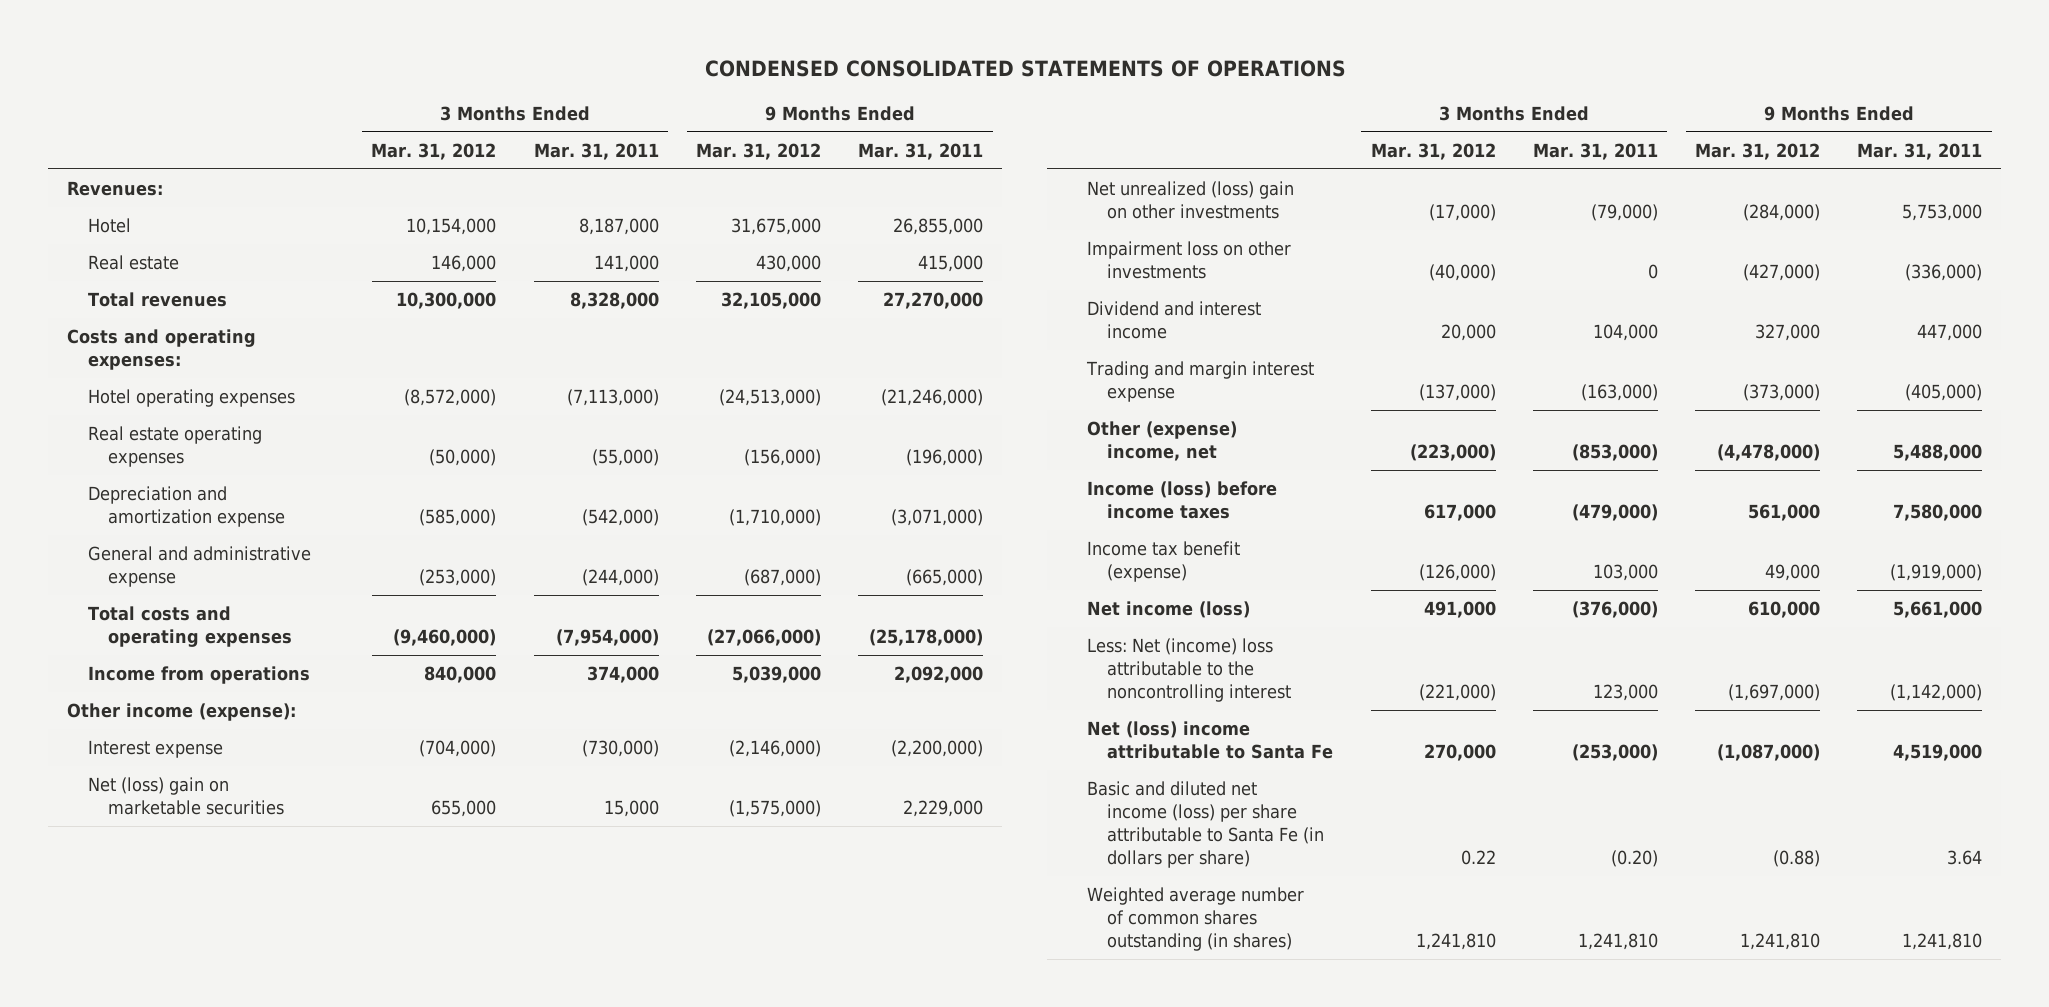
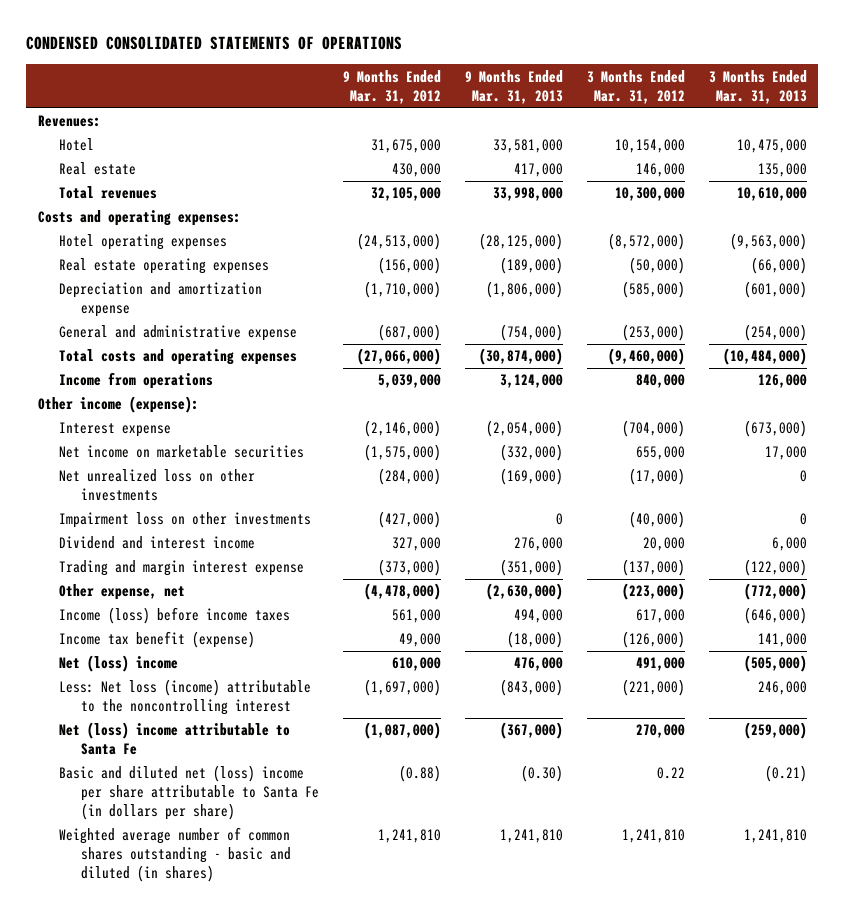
- | 3 Months Ended Mar. 31, 2012 | 3 Months Ended Mar. 31, 2011 | 9 Months Ended Mar. 31, 2012 | 9 Months Ended Mar. 31, 2011
+ | 9 Months Ended Mar. 31, 2012 | 9 Months Ended Mar. 31, 2013 | 3 Months Ended Mar. 31, 2012 | 3 Months Ended Mar. 31, 2013
- Net (loss) gain on marketable securities | 655,000 | 15,000 | (1,575,000) | 2,229,000
- Net unrealized (loss) gain on other investments | (17,000) | (79,000) | (284,000) | 5,753,000
+ Net income on marketable securities | (1,575,000) | (332,000) | 655,000 | 17,000
+ Net unrealized loss on other investments | (284,000) | (169,000) | (17,000) | 0
- Other (expense) income, net | (223,000) | (853,000) | (4,478,000) | 5,488,000
+ Other expense, net | (4,478,000) | (2,630,000) | (223,000) | (772,000)
- Net income (loss) | 491,000 | (376,000) | 610,000 | 5,661,000
- Less: Net (income) loss attributable to the noncontrolling interest | (221,000) | 123,000 | (1,697,000) | (1,142,000)
+ Net (loss) income | 610,000 | 476,000 | 491,000 | (505,000)
+ Less: Net loss (income) attributable to the noncontrolling interest | (1,697,000) | (843,000) | (221,000) | 246,000
- Basic and diluted net income (loss) per share attributable to Santa Fe (in dollars per share) | 0.22 | (0.20) | (0.88) | 3.64
- Weighted average number of common shares outstanding (in shares) | 1,241,810 | 1,241,810 | 1,241,810 | 1,241,810
+ Basic and diluted net (loss) income per share attributable to Santa Fe (in dollars per share) | (0.88) | (0.30) | 0.22 | (0.21)
+ Weighted average number of common shares outstanding - basic and diluted (in shares) | 1,241,810 | 1,241,810 | 1,241,810 | 1,241,810

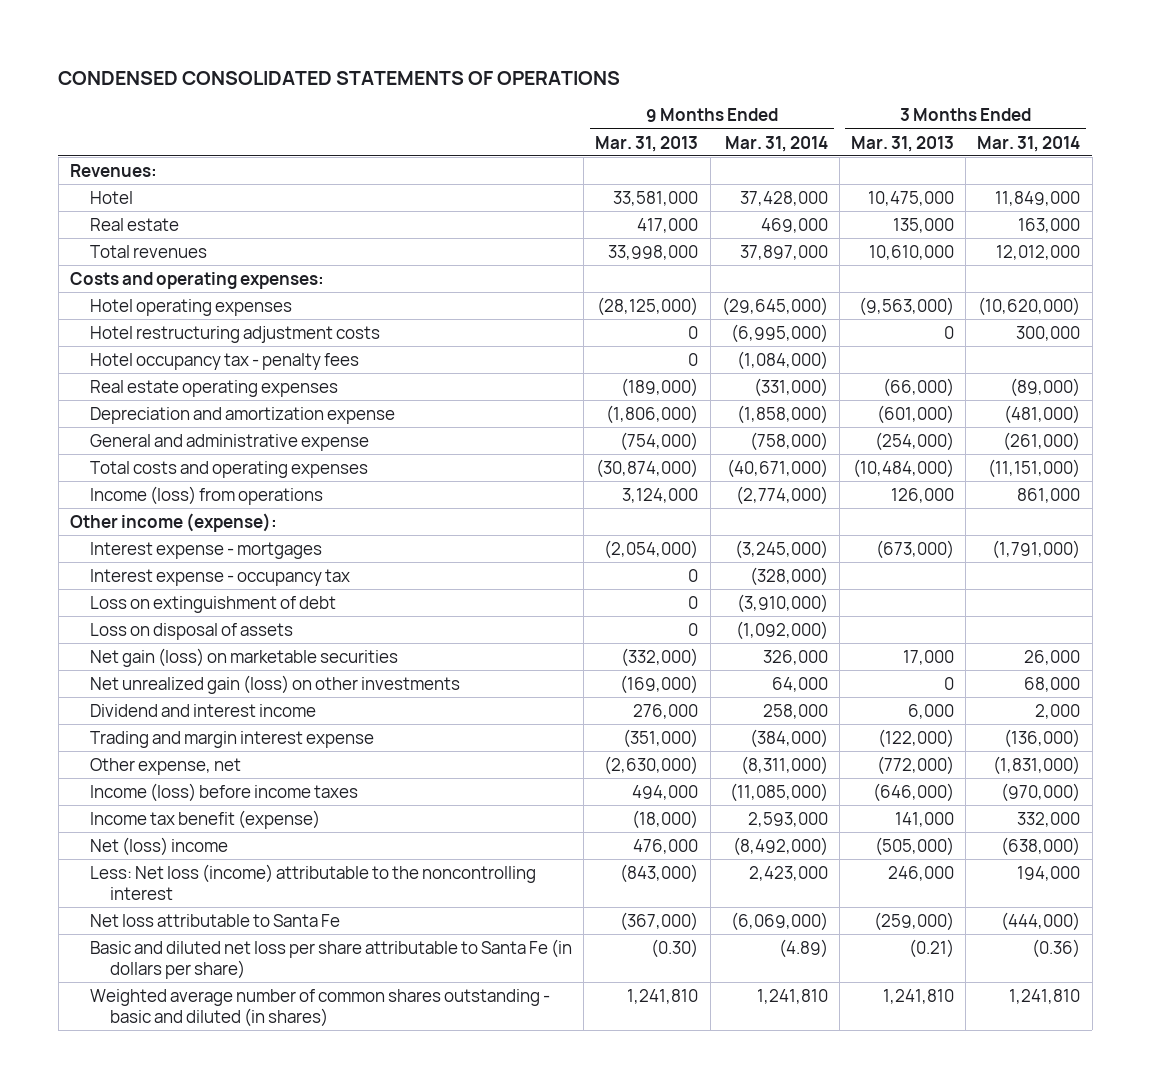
- | 9 Months Ended Mar. 31, 2012 | 9 Months Ended Mar. 31, 2013 | 3 Months Ended Mar. 31, 2012 | 3 Months Ended Mar. 31, 2013
+ | 9 Months Ended Mar. 31, 2013 | 9 Months Ended Mar. 31, 2014 | 3 Months Ended Mar. 31, 2013 | 3 Months Ended Mar. 31, 2014
+ Hotel restructuring adjustment costs | 0 | (6,995,000) | 0 | 300,000
+ Hotel occupancy tax - penalty fees | 0 | (1,084,000) | |
- Income from operations | 5,039,000 | 3,124,000 | 840,000 | 126,000
+ Income (loss) from operations | 3,124,000 | (2,774,000) | 126,000 | 861,000
- Interest expense | (2,146,000) | (2,054,000) | (704,000) | (673,000)
- Net income on marketable securities | (1,575,000) | (332,000) | 655,000 | 17,000
- Net unrealized loss on other investments | (284,000) | (169,000) | (17,000) | 0
- Impairment loss on other investments | (427,000) | 0 | (40,000) | 0
+ Interest expense - mortgages | (2,054,000) | (3,245,000) | (673,000) | (1,791,000)
+ Interest expense - occupancy tax | 0 | (328,000) | |
+ Loss on extinguishment of debt | 0 | (3,910,000) | |
+ Loss on disposal of assets | 0 | (1,092,000) | |
+ Net gain (loss) on marketable securities | (332,000) | 326,000 | 17,000 | 26,000
+ Net unrealized gain (loss) on other investments | (169,000) | 64,000 | 0 | 68,000
- Net (loss) income attributable to Santa Fe | (1,087,000) | (367,000) | 270,000 | (259,000)
- Basic and diluted net (loss) income per share attributable to Santa Fe (in dollars per share) | (0.88) | (0.30) | 0.22 | (0.21)
+ Net loss attributable to Santa Fe | (367,000) | (6,069,000) | (259,000) | (444,000)
+ Basic and diluted net loss per share attributable to Santa Fe (in dollars per share) | (0.30) | (4.89) | (0.21) | (0.36)

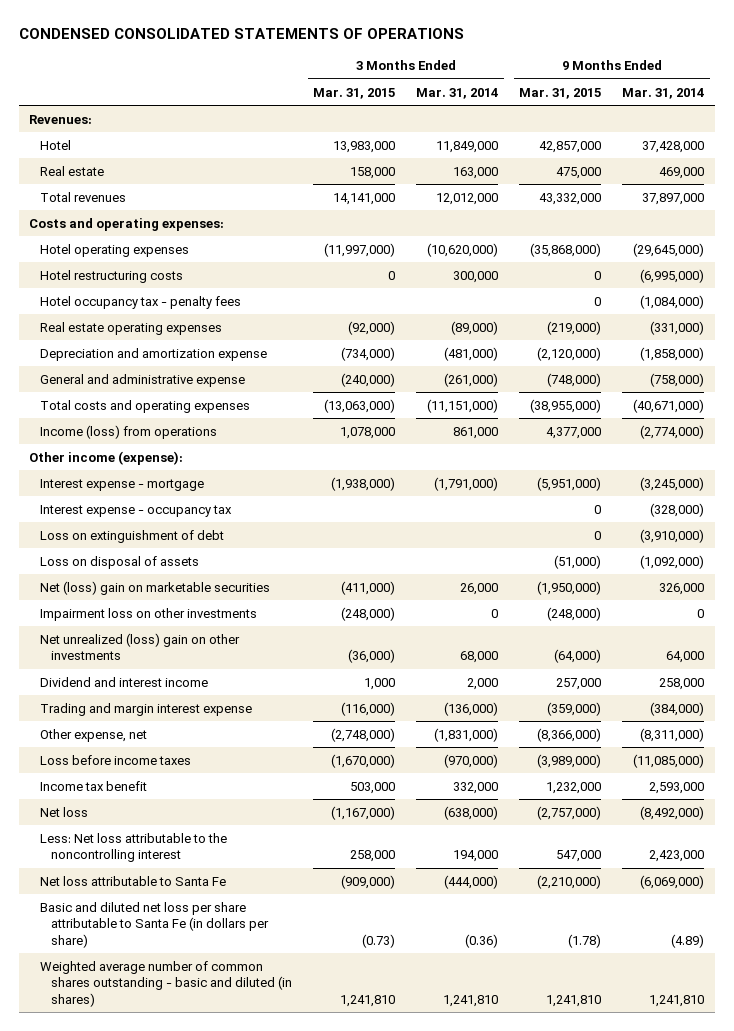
- | 9 Months Ended Mar. 31, 2013 | 9 Months Ended Mar. 31, 2014 | 3 Months Ended Mar. 31, 2013 | 3 Months Ended Mar. 31, 2014
+ | 3 Months Ended Mar. 31, 2015 | 3 Months Ended Mar. 31, 2014 | 9 Months Ended Mar. 31, 2015 | 9 Months Ended Mar. 31, 2014
- Hotel restructuring adjustment costs | 0 | (6,995,000) | 0 | 300,000
+ Hotel restructuring costs | 0 | 300,000 | 0 | (6,995,000)
- Interest expense - mortgages | (2,054,000) | (3,245,000) | (673,000) | (1,791,000)
+ Interest expense - mortgage | (1,938,000) | (1,791,000) | (5,951,000) | (3,245,000)
- Net gain (loss) on marketable securities | (332,000) | 326,000 | 17,000 | 26,000
- Net unrealized gain (loss) on other investments | (169,000) | 64,000 | 0 | 68,000
+ Net (loss) gain on marketable securities | (411,000) | 26,000 | (1,950,000) | 326,000
+ Impairment loss on other investments | (248,000) | 0 | (248,000) | 0
+ Net unrealized (loss) gain on other investments | (36,000) | 68,000 | (64,000) | 64,000
- Income (loss) before income taxes | 494,000 | (11,085,000) | (646,000) | (970,000)
- Income tax benefit (expense) | (18,000) | 2,593,000 | 141,000 | 332,000
- Net (loss) income | 476,000 | (8,492,000) | (505,000) | (638,000)
- Less: Net loss (income) attributable to the noncontrolling interest | (843,000) | 2,423,000 | 246,000 | 194,000
+ Loss before income taxes | (1,670,000) | (970,000) | (3,989,000) | (11,085,000)
+ Income tax benefit | 503,000 | 332,000 | 1,232,000 | 2,593,000
+ Net loss | (1,167,000) | (638,000) | (2,757,000) | (8,492,000)
+ Less: Net loss attributable to the noncontrolling interest | 258,000 | 194,000 | 547,000 | 2,423,000

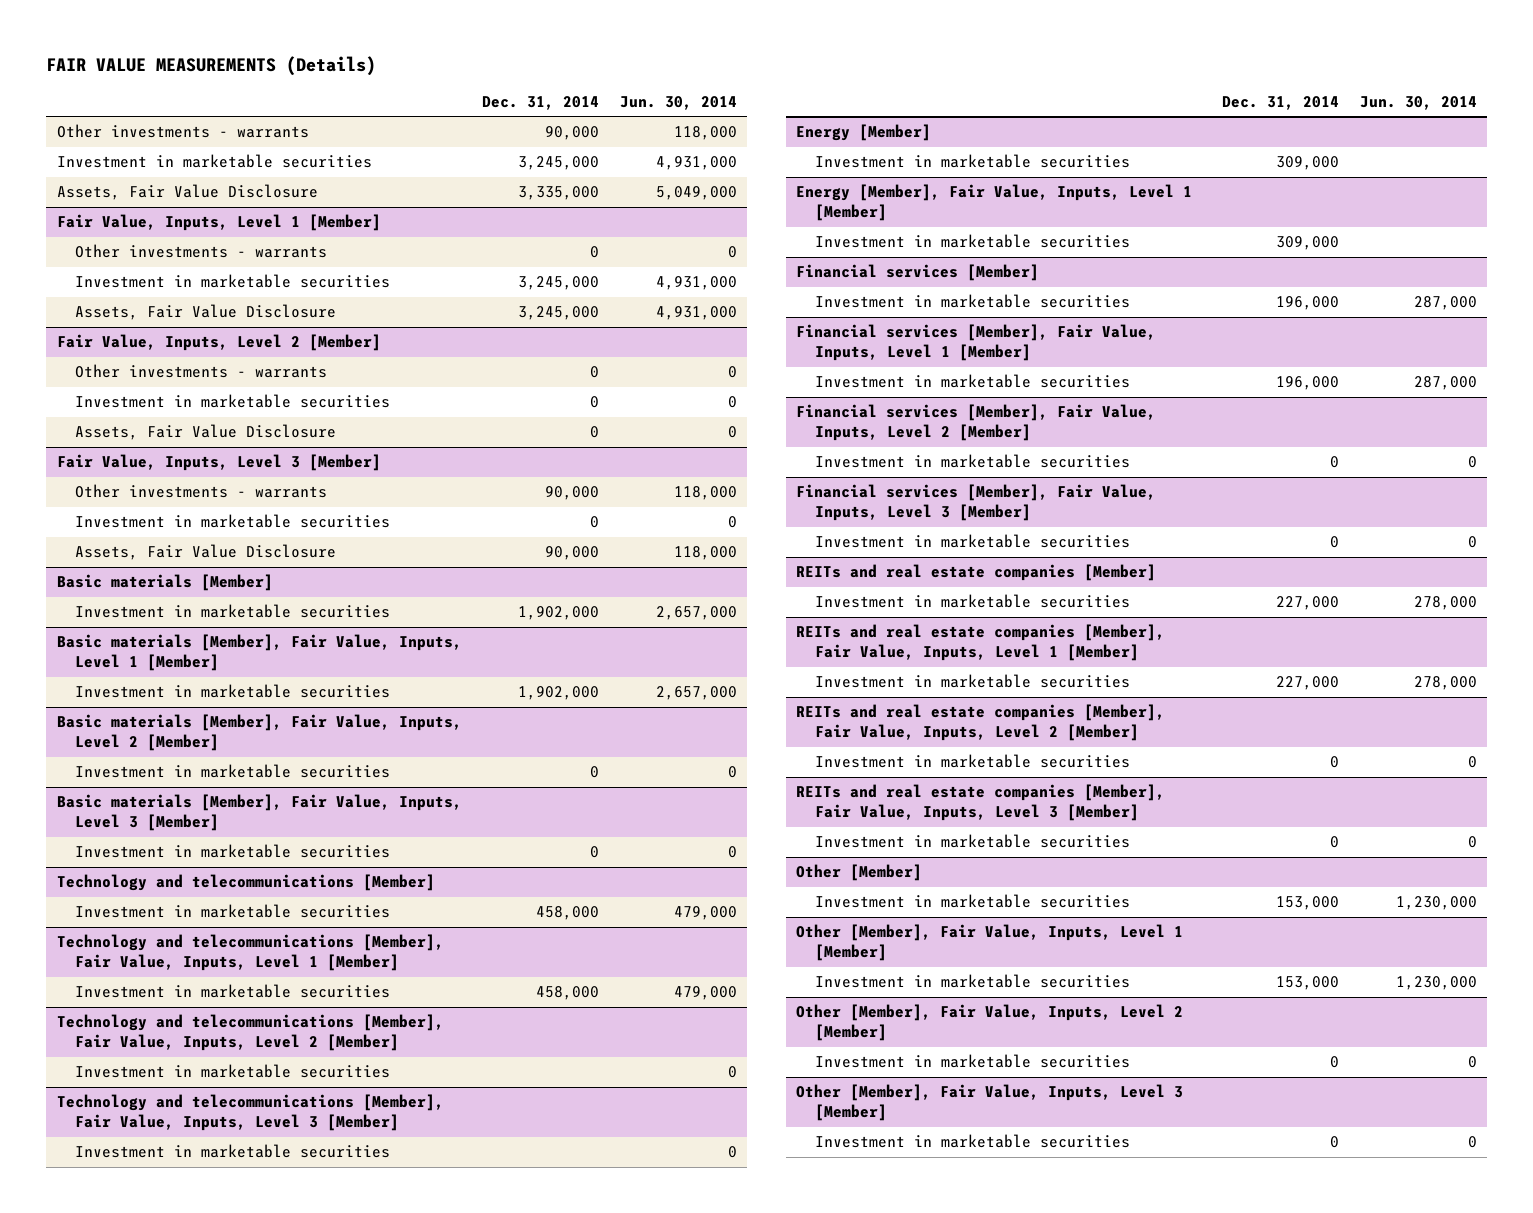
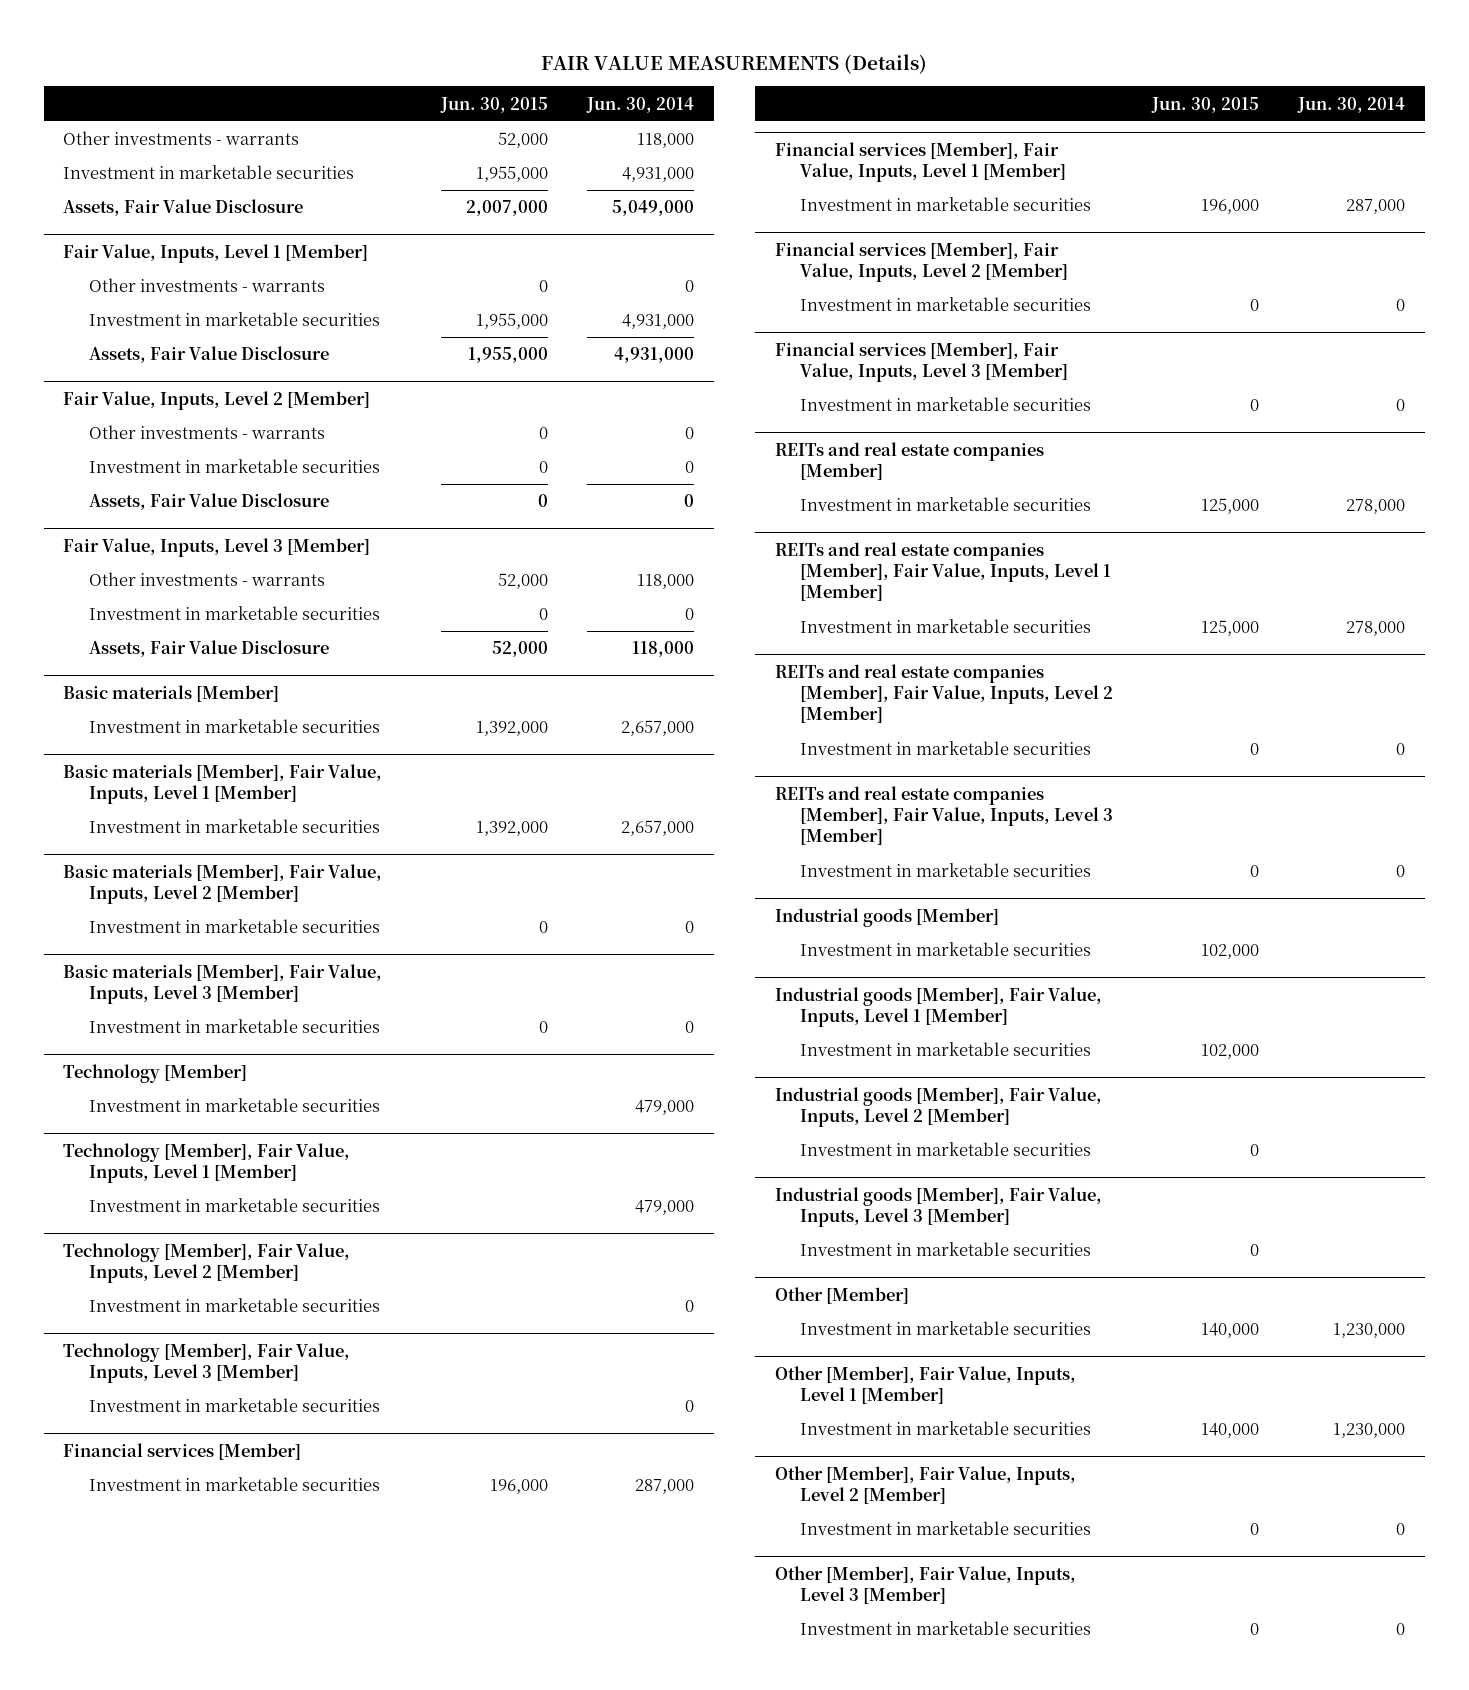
- | Dec. 31, 2014 | Jun. 30, 2014
+ | Jun. 30, 2015 | Jun. 30, 2014
- Technology and telecommunications [Member]
+ Technology [Member]
- Technology and telecommunications [Member], Fair Value, Inputs, Level 1 [Member]
+ Technology [Member], Fair Value, Inputs, Level 1 [Member]
- Technology and telecommunications [Member], Fair Value, Inputs, Level 2 [Member]
+ Technology [Member], Fair Value, Inputs, Level 2 [Member]
- Technology and telecommunications [Member], Fair Value, Inputs, Level 3 [Member]
+ Technology [Member], Fair Value, Inputs, Level 3 [Member]
- Energy [Member]
- Investment in marketable securities | 309,000 |
- Energy [Member], Fair Value, Inputs, Level 1 [Member]
- Investment in marketable securities | 309,000 |
+ Industrial goods [Member]
+ Investment in marketable securities | 102,000 |
+ Industrial goods [Member], Fair Value, Inputs, Level 1 [Member]
+ Investment in marketable securities | 102,000 |
+ Industrial goods [Member], Fair Value, Inputs, Level 2 [Member]
+ Investment in marketable securities | 0 |
+ Industrial goods [Member], Fair Value, Inputs, Level 3 [Member]
+ Investment in marketable securities | 0 |

